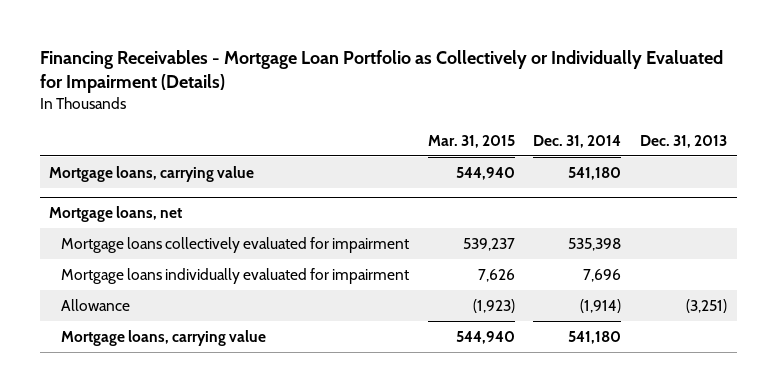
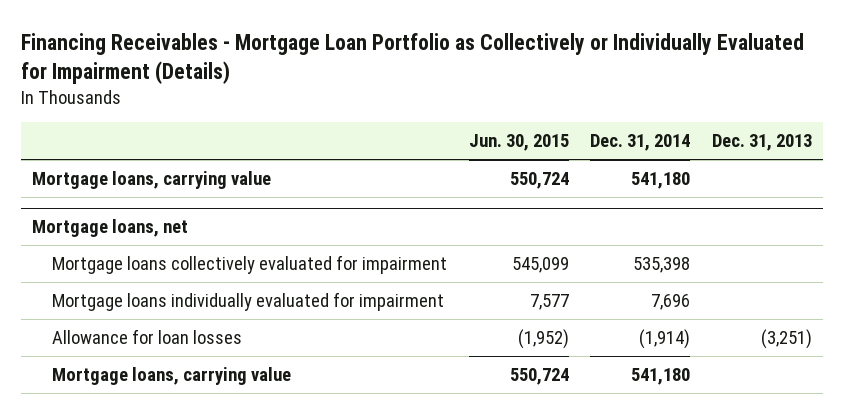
- | Mar. 31, 2015 | Dec. 31, 2014 | Dec. 31, 2013
+ | Jun. 30, 2015 | Dec. 31, 2014 | Dec. 31, 2013
@ Mortgage loans, net
- Allowance | (1,923) | (1,914) | (3,251)
+ Allowance for loan losses | (1,952) | (1,914) | (3,251)

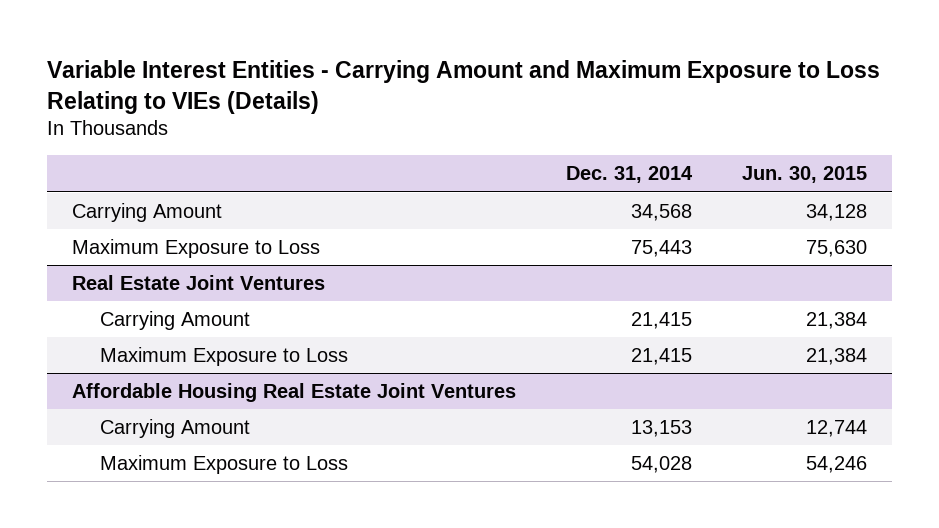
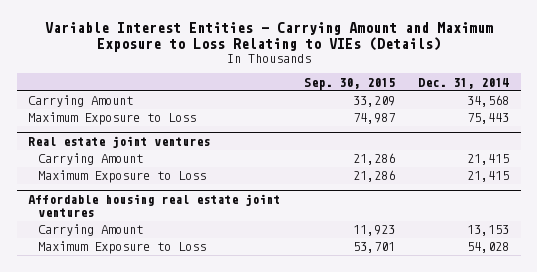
- | Dec. 31, 2014 | Jun. 30, 2015
+ | Sep. 30, 2015 | Dec. 31, 2014
- Real Estate Joint Ventures
+ Real estate joint ventures
- Affordable Housing Real Estate Joint Ventures
+ Affordable housing real estate joint ventures

